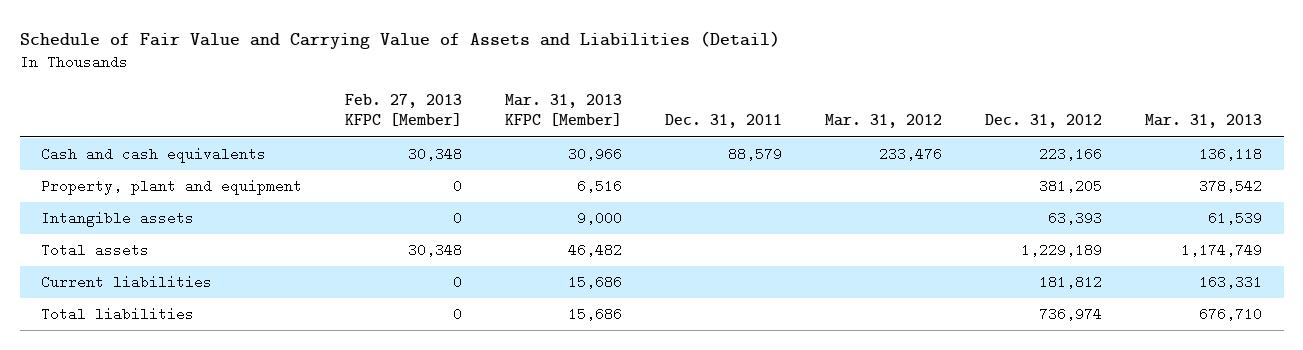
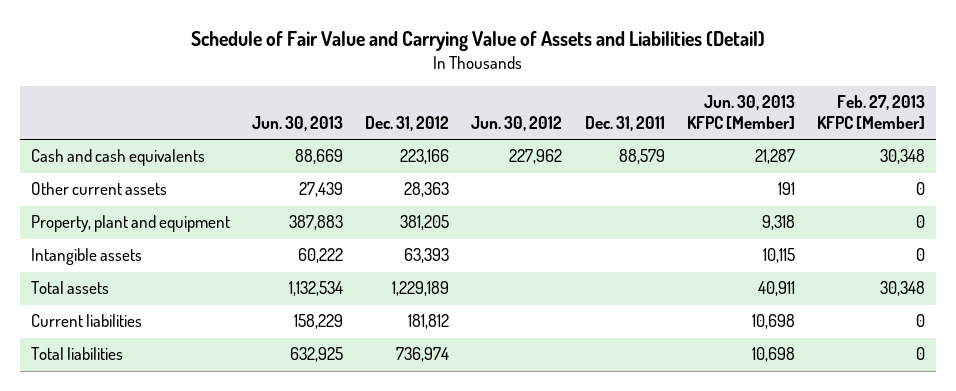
- | Feb. 27, 2013 KFPC [Member] | Mar. 31, 2013 KFPC [Member] | Dec. 31, 2011 | Mar. 31, 2012 | Dec. 31, 2012 | Mar. 31, 2013
+ | Jun. 30, 2013 | Dec. 31, 2012 | Jun. 30, 2012 | Dec. 31, 2011 | Jun. 30, 2013 KFPC [Member] | Feb. 27, 2013 KFPC [Member]
+ Other current assets | 27,439 | 28,363 | | | 191 | 0

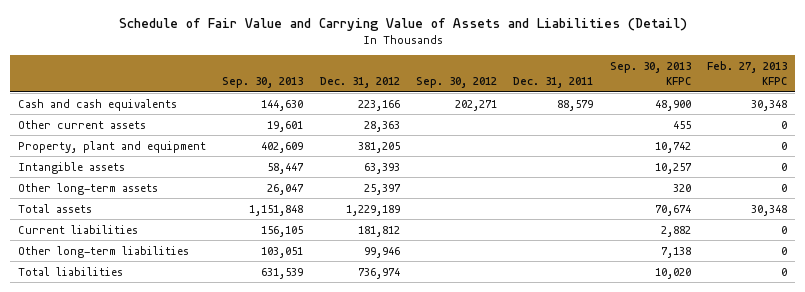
- | Jun. 30, 2013 | Dec. 31, 2012 | Jun. 30, 2012 | Dec. 31, 2011 | Jun. 30, 2013 KFPC [Member] | Feb. 27, 2013 KFPC [Member]
+ | Sep. 30, 2013 | Dec. 31, 2012 | Sep. 30, 2012 | Dec. 31, 2011 | Sep. 30, 2013 KFPC | Feb. 27, 2013 KFPC
+ Other long-term assets | 26,047 | 25,397 | | | 320 | 0
+ Other long-term liabilities | 103,051 | 99,946 | | | 7,138 | 0

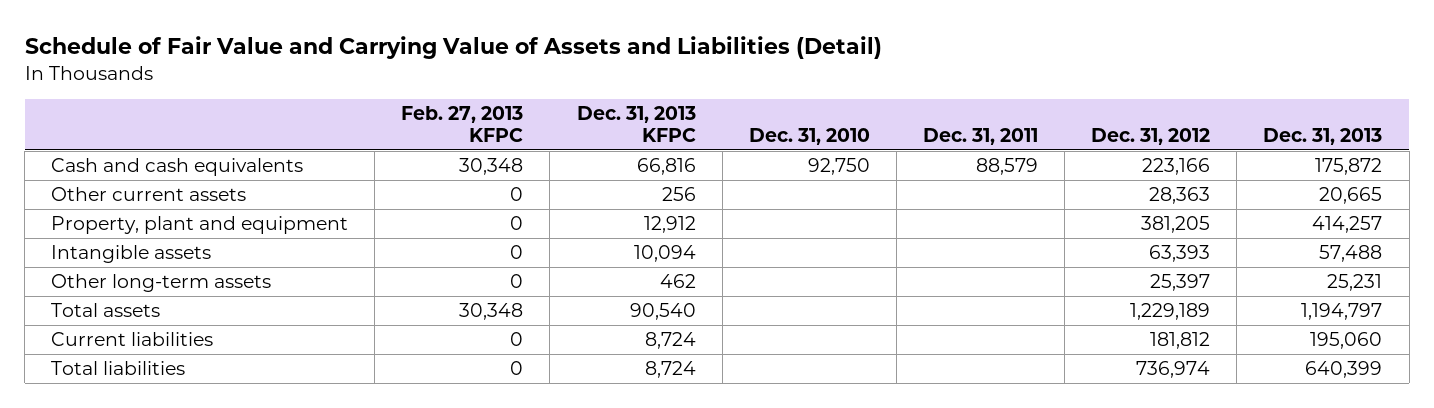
- | Sep. 30, 2013 | Dec. 31, 2012 | Sep. 30, 2012 | Dec. 31, 2011 | Sep. 30, 2013 KFPC | Feb. 27, 2013 KFPC
+ | Feb. 27, 2013 KFPC | Dec. 31, 2013 KFPC | Dec. 31, 2010 | Dec. 31, 2011 | Dec. 31, 2012 | Dec. 31, 2013
- Other long-term liabilities | 103,051 | 99,946 | | | 7,138 | 0

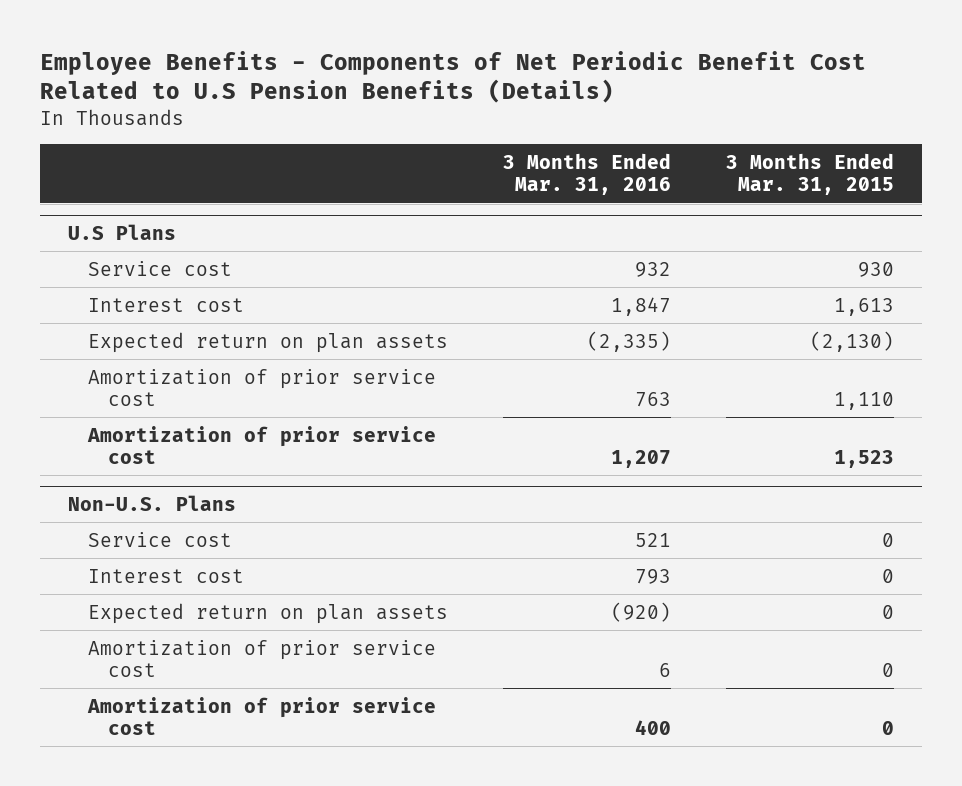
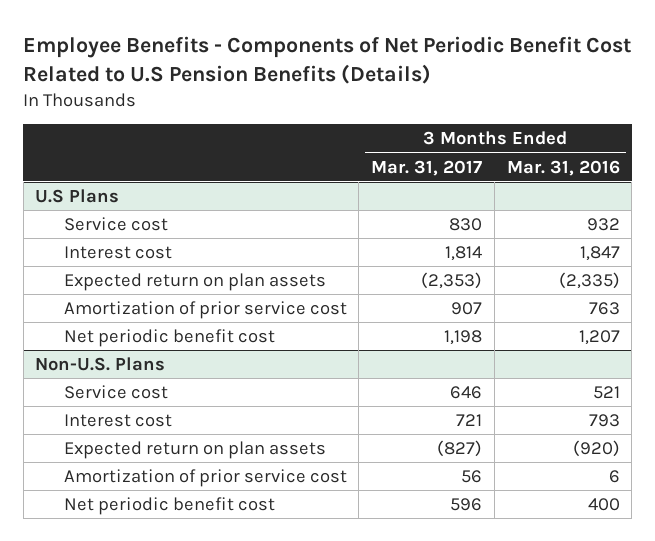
- | 3 Months Ended Mar. 31, 2016 | 3 Months Ended Mar. 31, 2015
+ | 3 Months Ended Mar. 31, 2017 | 3 Months Ended Mar. 31, 2016
@ U.S Plans
- Amortization of prior service cost | 1,207 | 1,523
+ Net periodic benefit cost | 1,198 | 1,207
@ Non-U.S. Plans
- Amortization of prior service cost | 400 | 0
+ Net periodic benefit cost | 596 | 400

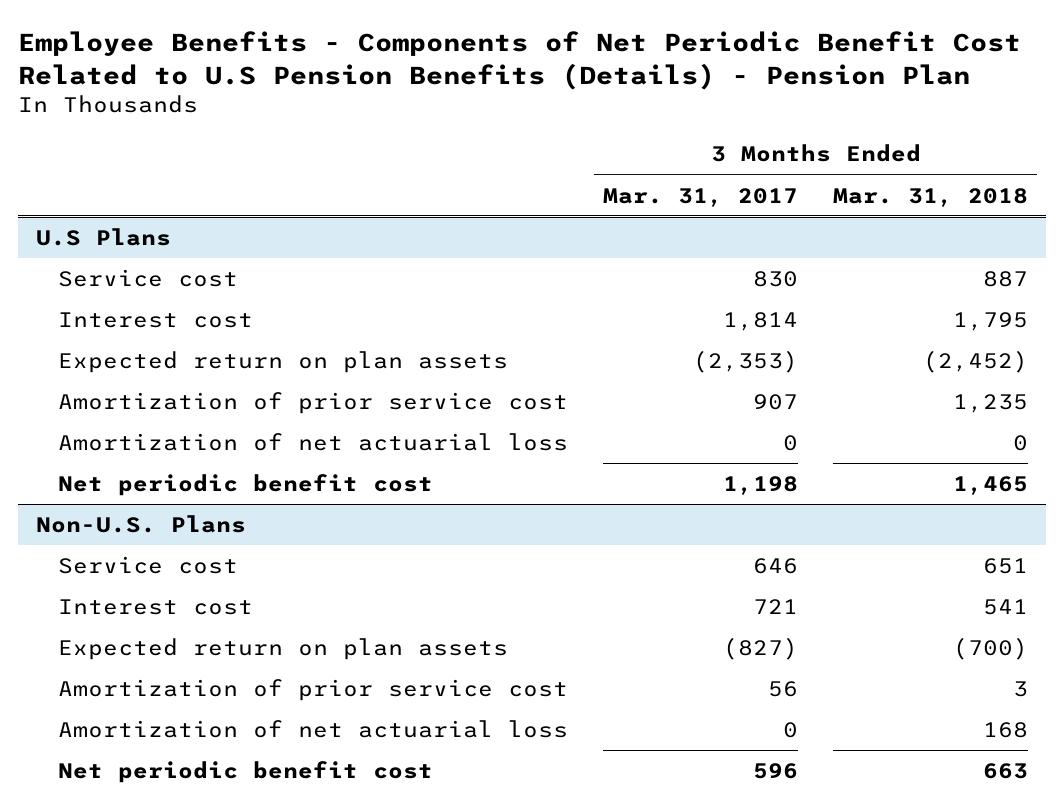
- Employee Benefits - Components of Net Periodic Benefit Cost Related to U.S Pension Benefits (Details)
+ Employee Benefits - Components of Net Periodic Benefit Cost Related to U.S Pension Benefits (Details) - Pension Plan
- | 3 Months Ended Mar. 31, 2017 | 3 Months Ended Mar. 31, 2016
+ | 3 Months Ended Mar. 31, 2017 | 3 Months Ended Mar. 31, 2018
@ U.S Plans
+ Amortization of net actuarial loss | 0 | 0
@ Non-U.S. Plans
+ Amortization of net actuarial loss | 0 | 168

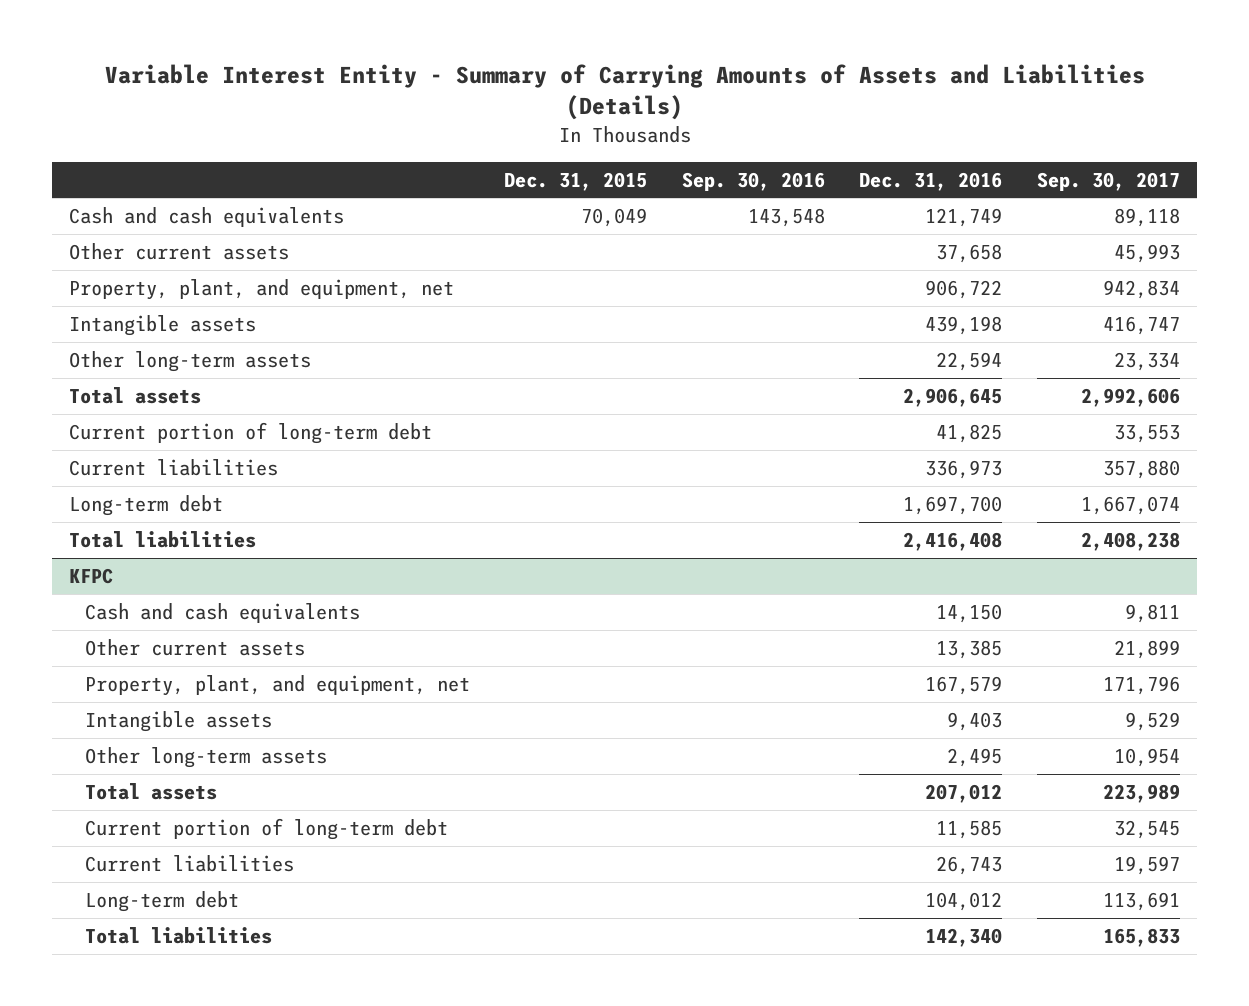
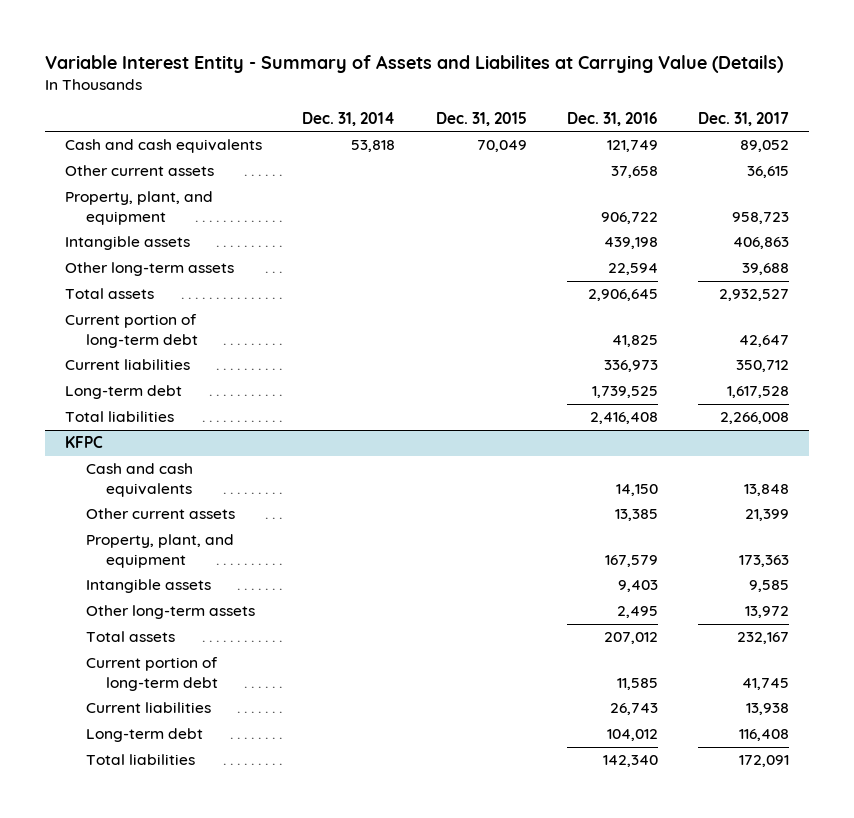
- Variable Interest Entity - Summary of Carrying Amounts of Assets and Liabilities (Details)
+ Variable Interest Entity - Summary of Assets and Liabilites at Carrying Value (Details)
- | Dec. 31, 2015 | Sep. 30, 2016 | Dec. 31, 2016 | Sep. 30, 2017
+ | Dec. 31, 2014 | Dec. 31, 2015 | Dec. 31, 2016 | Dec. 31, 2017
- Property, plant, and equipment, net | | | 906,722 | 942,834
+ Property, plant, and equipment | | | 906,722 | 958,723
- Long-term debt | | | 1,697,700 | 1,667,074
+ Long-term debt | | | 1,739,525 | 1,617,528
@ KFPC
- Property, plant, and equipment, net | | | 167,579 | 171,796
+ Property, plant, and equipment | | | 167,579 | 173,363

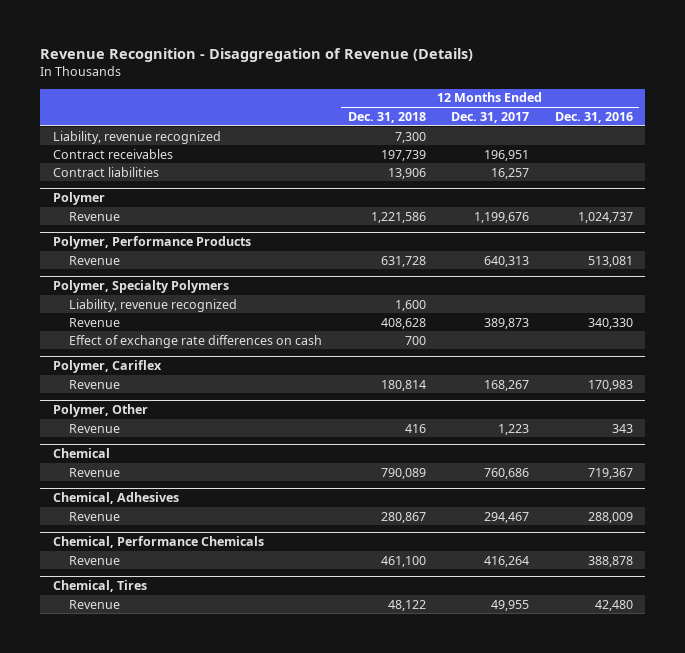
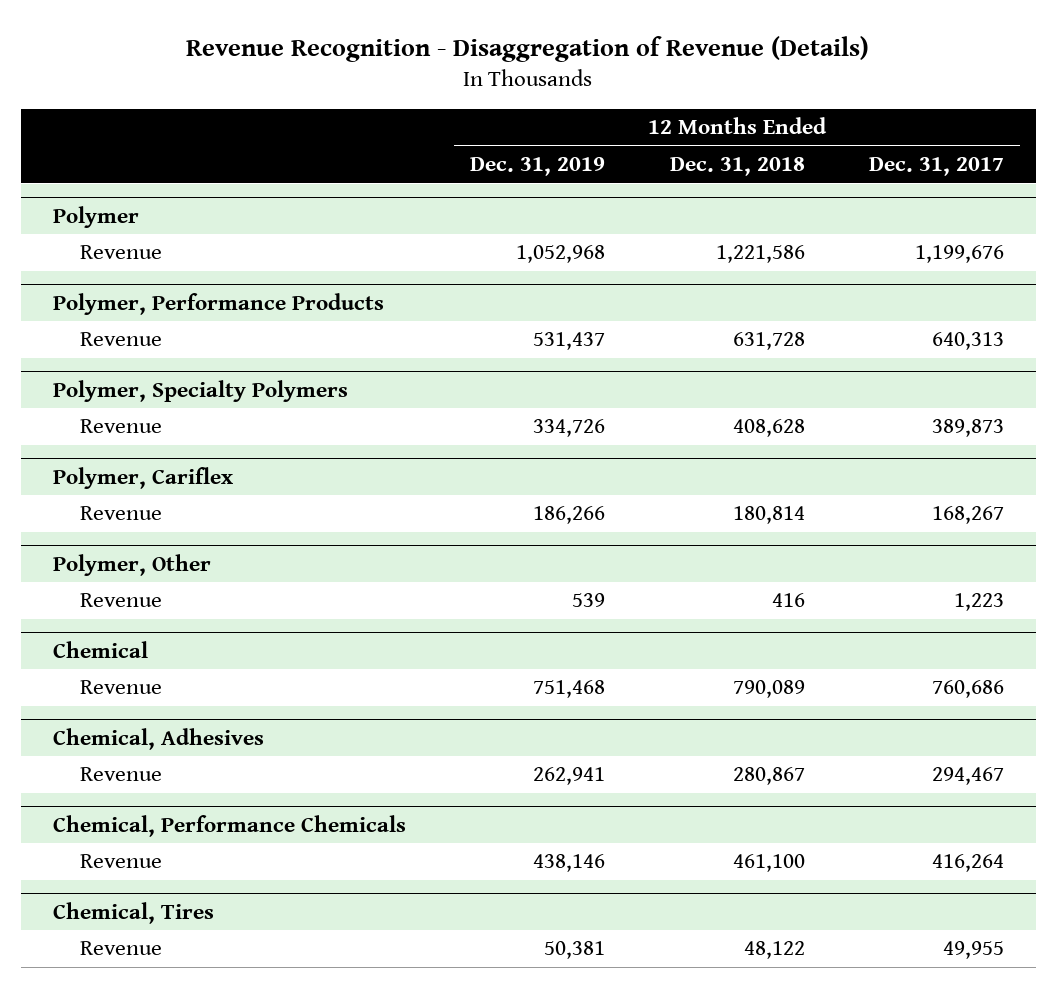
- | 12 Months Ended Dec. 31, 2018 | 12 Months Ended Dec. 31, 2017 | 12 Months Ended Dec. 31, 2016
+ | 12 Months Ended Dec. 31, 2019 | 12 Months Ended Dec. 31, 2018 | 12 Months Ended Dec. 31, 2017
- Liability, revenue recognized | 7,300 | |
- Contract receivables | 197,739 | 196,951 |
- Contract liabilities | 13,906 | 16,257 |
@ Polymer, Specialty Polymers
- Liability, revenue recognized | 1,600 | |
- Effect of exchange rate differences on cash | 700 | |

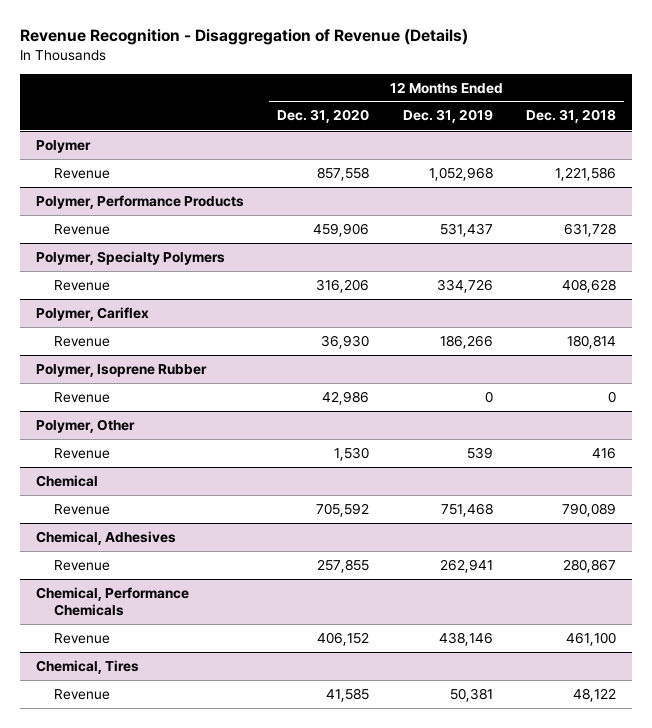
- | 12 Months Ended Dec. 31, 2019 | 12 Months Ended Dec. 31, 2018 | 12 Months Ended Dec. 31, 2017
+ | 12 Months Ended Dec. 31, 2020 | 12 Months Ended Dec. 31, 2019 | 12 Months Ended Dec. 31, 2018
+ Polymer, Isoprene Rubber
+ Revenue | 42,986 | 0 | 0

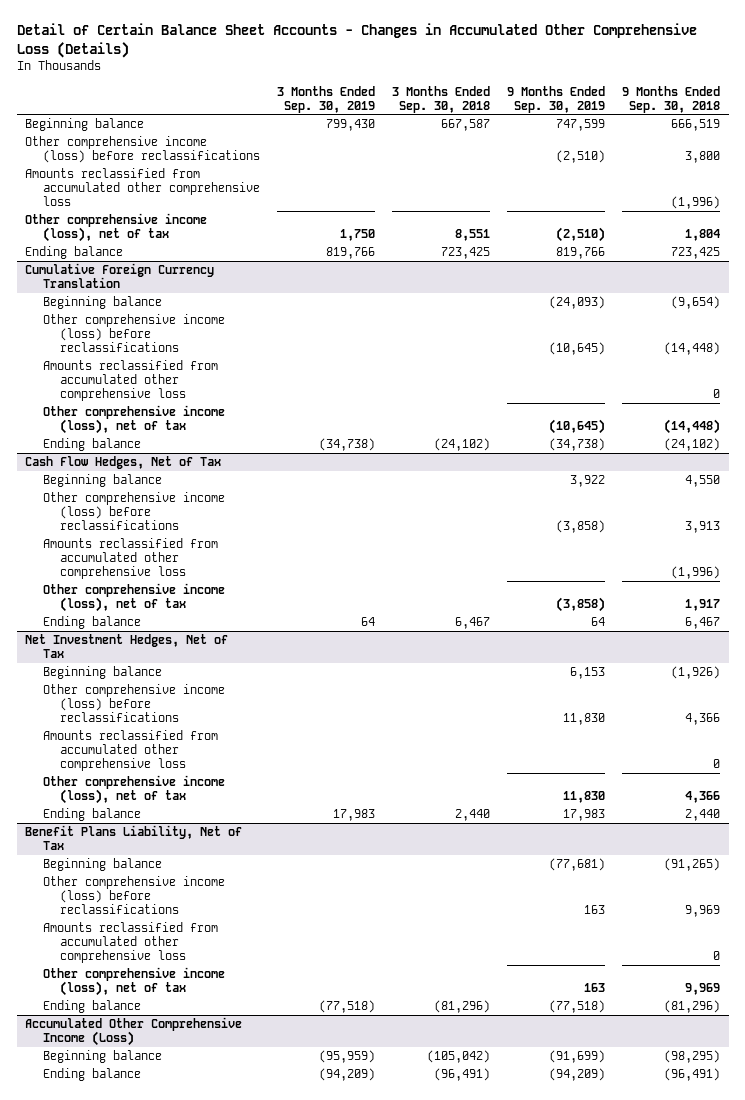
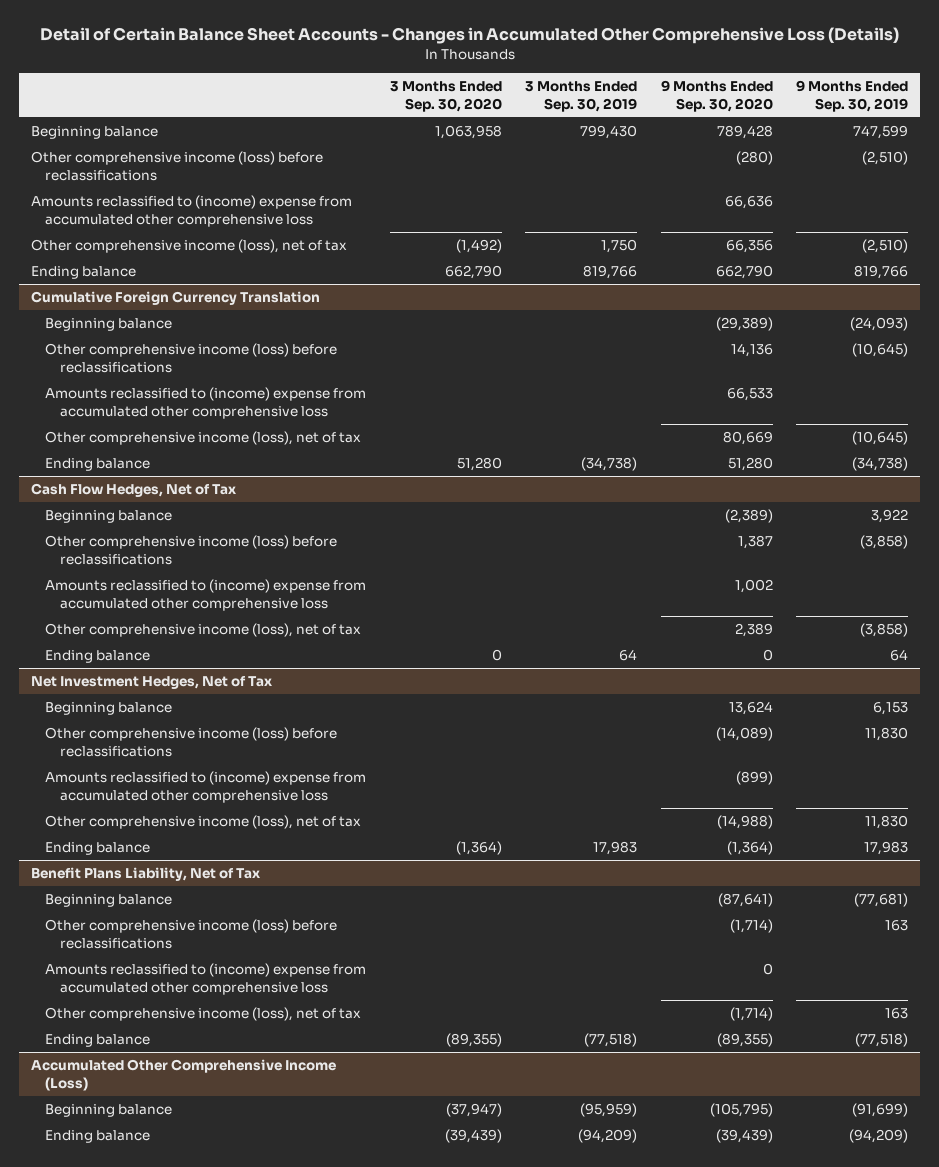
- | 3 Months Ended Sep. 30, 2019 | 3 Months Ended Sep. 30, 2018 | 9 Months Ended Sep. 30, 2019 | 9 Months Ended Sep. 30, 2018
+ | 3 Months Ended Sep. 30, 2020 | 3 Months Ended Sep. 30, 2019 | 9 Months Ended Sep. 30, 2020 | 9 Months Ended Sep. 30, 2019
- Amounts reclassified from accumulated other comprehensive loss | | | | (1,996)
+ Amounts reclassified to (income) expense from accumulated other comprehensive loss | | | 66,636 |
@ Cumulative Foreign Currency Translation
- Amounts reclassified from accumulated other comprehensive loss | | | | 0
+ Amounts reclassified to (income) expense from accumulated other comprehensive loss | | | 66,533 |
@ Cash Flow Hedges, Net of Tax
- Amounts reclassified from accumulated other comprehensive loss | | | | (1,996)
+ Amounts reclassified to (income) expense from accumulated other comprehensive loss | | | 1,002 |
@ Net Investment Hedges, Net of Tax
- Amounts reclassified from accumulated other comprehensive loss | | | | 0
+ Amounts reclassified to (income) expense from accumulated other comprehensive loss | | | (899) |
@ Benefit Plans Liability, Net of Tax
- Amounts reclassified from accumulated other comprehensive loss | | | | 0
+ Amounts reclassified to (income) expense from accumulated other comprehensive loss | | | 0 |

